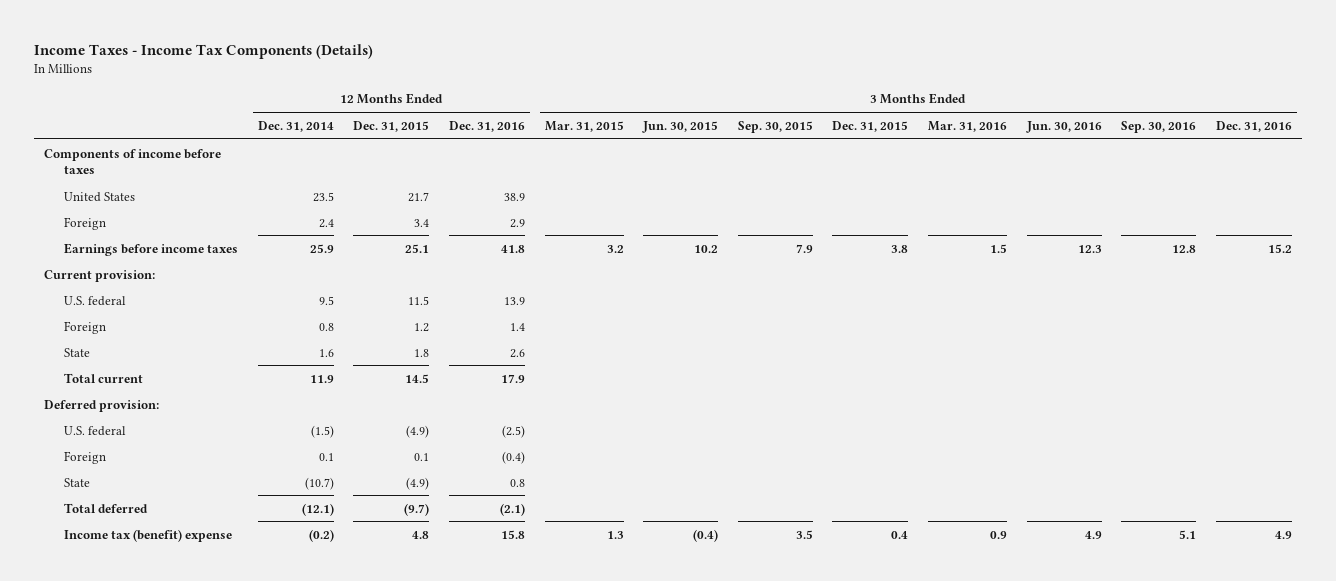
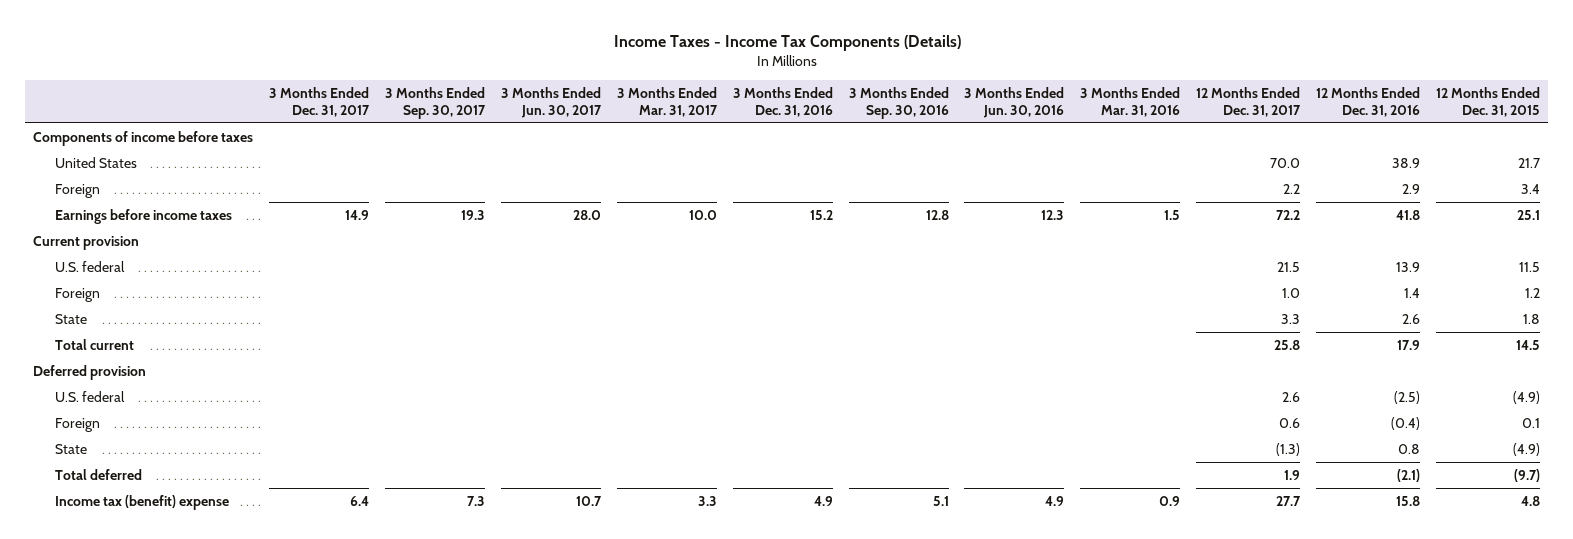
- | 12 Months Ended Dec. 31, 2014 | 12 Months Ended Dec. 31, 2015 | 12 Months Ended Dec. 31, 2016 | 3 Months Ended Mar. 31, 2015 | 3 Months Ended Jun. 30, 2015 | 3 Months Ended Sep. 30, 2015 | 3 Months Ended Dec. 31, 2015 | 3 Months Ended Mar. 31, 2016 | 3 Months Ended Jun. 30, 2016 | 3 Months Ended Sep. 30, 2016 | 3 Months Ended Dec. 31, 2016
+ | 3 Months Ended Dec. 31, 2017 | 3 Months Ended Sep. 30, 2017 | 3 Months Ended Jun. 30, 2017 | 3 Months Ended Mar. 31, 2017 | 3 Months Ended Dec. 31, 2016 | 3 Months Ended Sep. 30, 2016 | 3 Months Ended Jun. 30, 2016 | 3 Months Ended Mar. 31, 2016 | 12 Months Ended Dec. 31, 2017 | 12 Months Ended Dec. 31, 2016 | 12 Months Ended Dec. 31, 2015
- Current provision:
+ Current provision
- Deferred provision:
+ Deferred provision

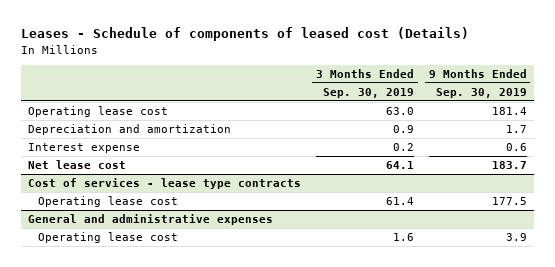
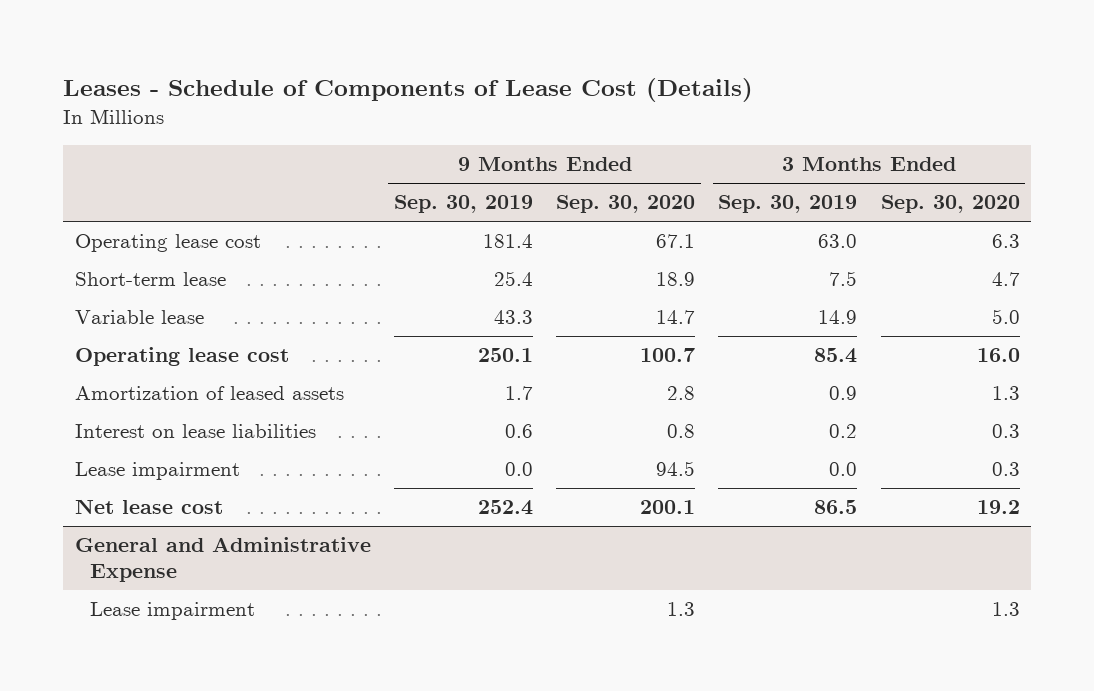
- Leases - Schedule of components of leased cost (Details)
+ Leases - Schedule of Components of Lease Cost (Details)
- | 3 Months Ended Sep. 30, 2019 | 9 Months Ended Sep. 30, 2019
+ | 9 Months Ended Sep. 30, 2019 | 9 Months Ended Sep. 30, 2020 | 3 Months Ended Sep. 30, 2019 | 3 Months Ended Sep. 30, 2020
- Depreciation and amortization | 0.9 | 1.7
- Interest expense | 0.2 | 0.6
- Net lease cost | 64.1 | 183.7
- Cost of services - lease type contracts
- Operating lease cost | 61.4 | 177.5
- General and administrative expenses
- Operating lease cost | 1.6 | 3.9
+ Short-term lease | 25.4 | 18.9 | 7.5 | 4.7
+ Variable lease | 43.3 | 14.7 | 14.9 | 5.0
+ Operating lease cost | 250.1 | 100.7 | 85.4 | 16.0
+ Amortization of leased assets | 1.7 | 2.8 | 0.9 | 1.3
+ Interest on lease liabilities | 0.6 | 0.8 | 0.2 | 0.3
+ Lease impairment | 0.0 | 94.5 | 0.0 | 0.3
+ Net lease cost | 252.4 | 200.1 | 86.5 | 19.2
+ General and Administrative Expense
+ Lease impairment | | 1.3 | | 1.3

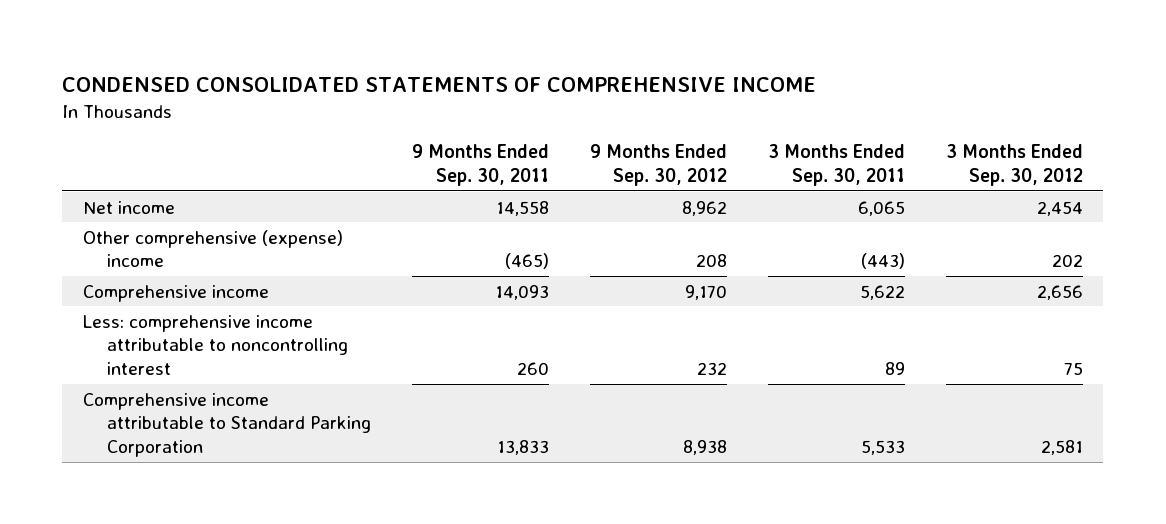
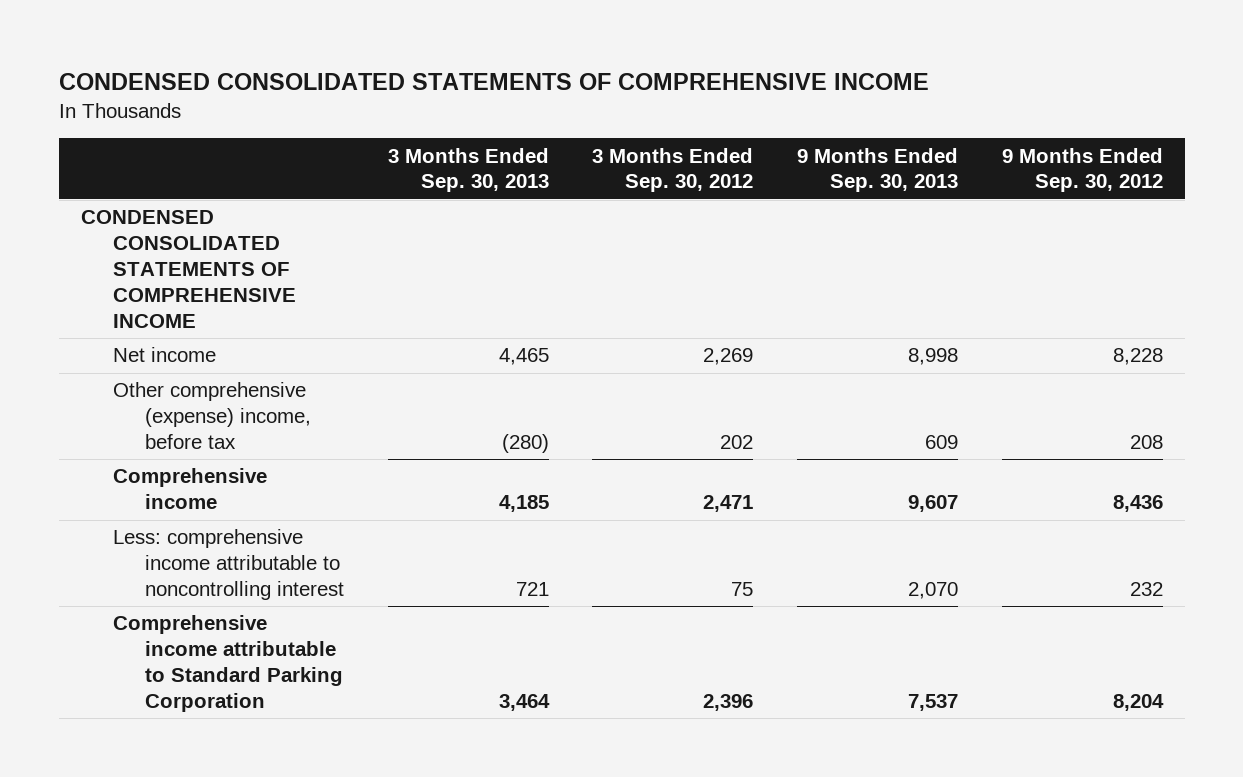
- | 9 Months Ended Sep. 30, 2011 | 9 Months Ended Sep. 30, 2012 | 3 Months Ended Sep. 30, 2011 | 3 Months Ended Sep. 30, 2012
+ | 3 Months Ended Sep. 30, 2013 | 3 Months Ended Sep. 30, 2012 | 9 Months Ended Sep. 30, 2013 | 9 Months Ended Sep. 30, 2012
- Net income | 14,558 | 8,962 | 6,065 | 2,454
- Other comprehensive (expense) income | (465) | 208 | (443) | 202
- Comprehensive income | 14,093 | 9,170 | 5,622 | 2,656
+ CONDENSED CONSOLIDATED STATEMENTS OF COMPREHENSIVE INCOME
+ Net income | 4,465 | 2,269 | 8,998 | 8,228
+ Other comprehensive (expense) income, before tax | (280) | 202 | 609 | 208
+ Comprehensive income | 4,185 | 2,471 | 9,607 | 8,436
- Comprehensive income attributable to Standard Parking Corporation | 13,833 | 8,938 | 5,533 | 2,581
+ Comprehensive income attributable to Standard Parking Corporation | 3,464 | 2,396 | 7,537 | 8,204

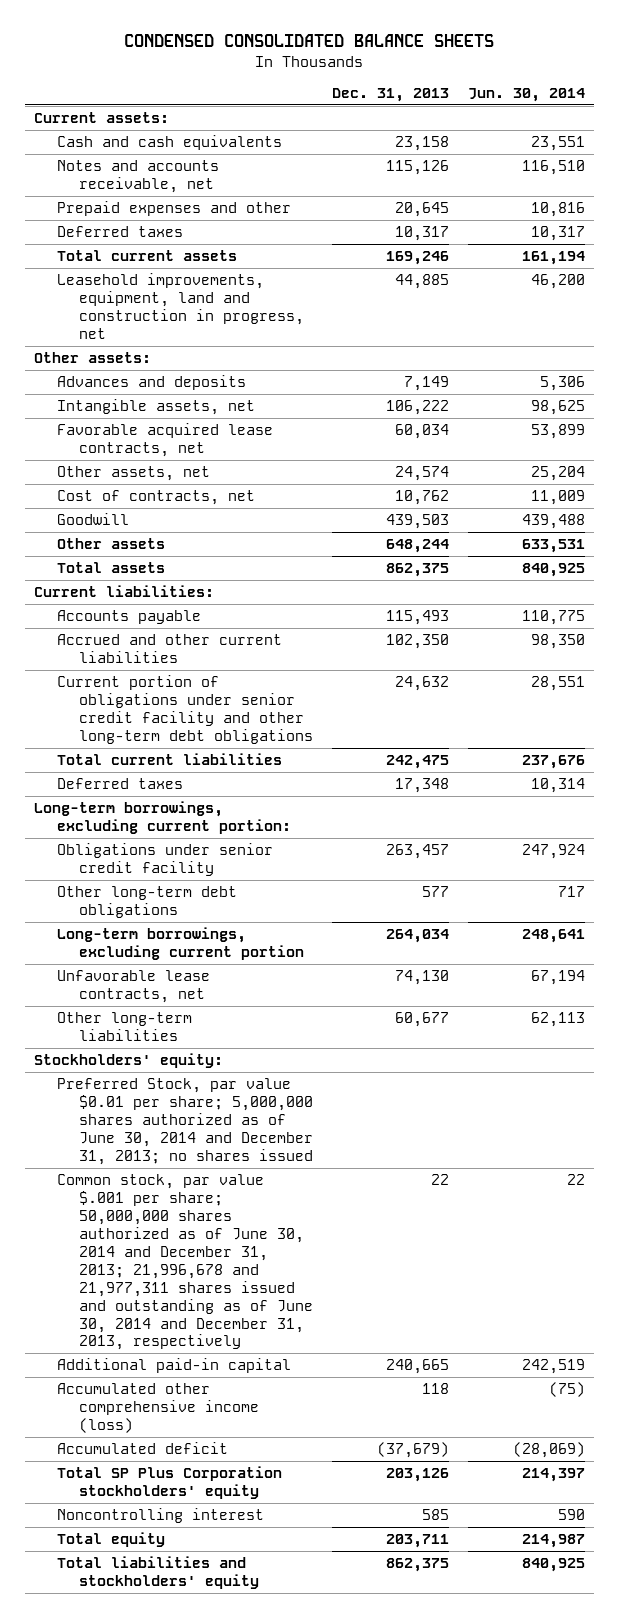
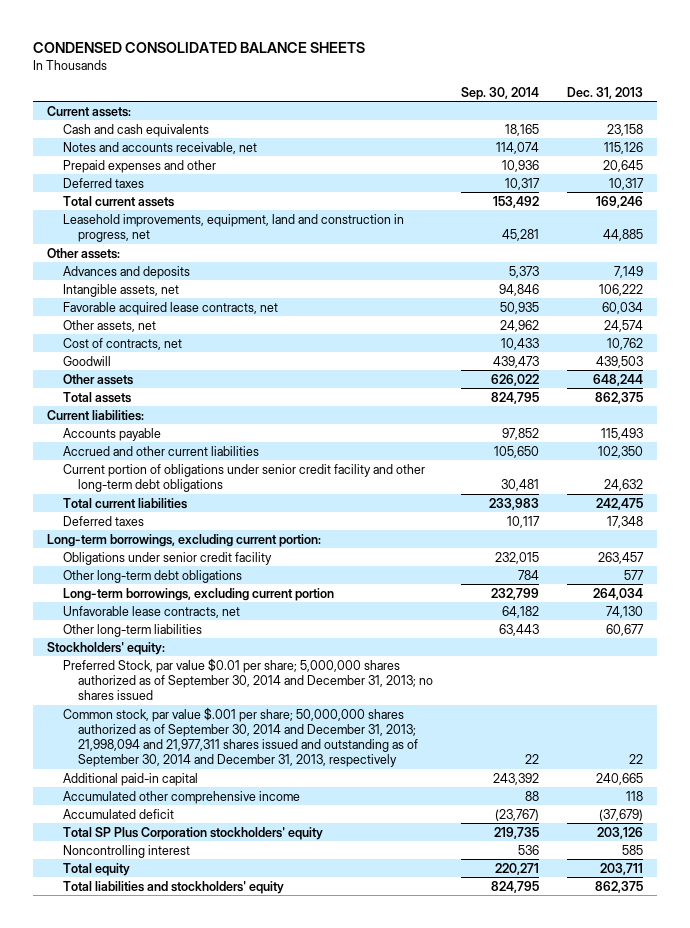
- | Dec. 31, 2013 | Jun. 30, 2014
+ | Sep. 30, 2014 | Dec. 31, 2013
- Preferred Stock, par value $0.01 per share; 5,000,000 shares authorized as of June 30, 2014 and December 31, 2013; no shares issued
- Common stock, par value $.001 per share; 50,000,000 shares authorized as of June 30, 2014 and December 31, 2013; 21,996,678 and 21,977,311 shares issued and outstanding as of June 30, 2014 and December 31, 2013, respectively | 22 | 22
+ Preferred Stock, par value $0.01 per share; 5,000,000 shares authorized as of September 30, 2014 and December 31, 2013; no shares issued
+ Common stock, par value $.001 per share; 50,000,000 shares authorized as of September 30, 2014 and December 31, 2013; 21,998,094 and 21,977,311 shares issued and outstanding as of September 30, 2014 and December 31, 2013, respectively | 22 | 22
- Accumulated other comprehensive income (loss) | 118 | (75)
+ Accumulated other comprehensive income | 88 | 118

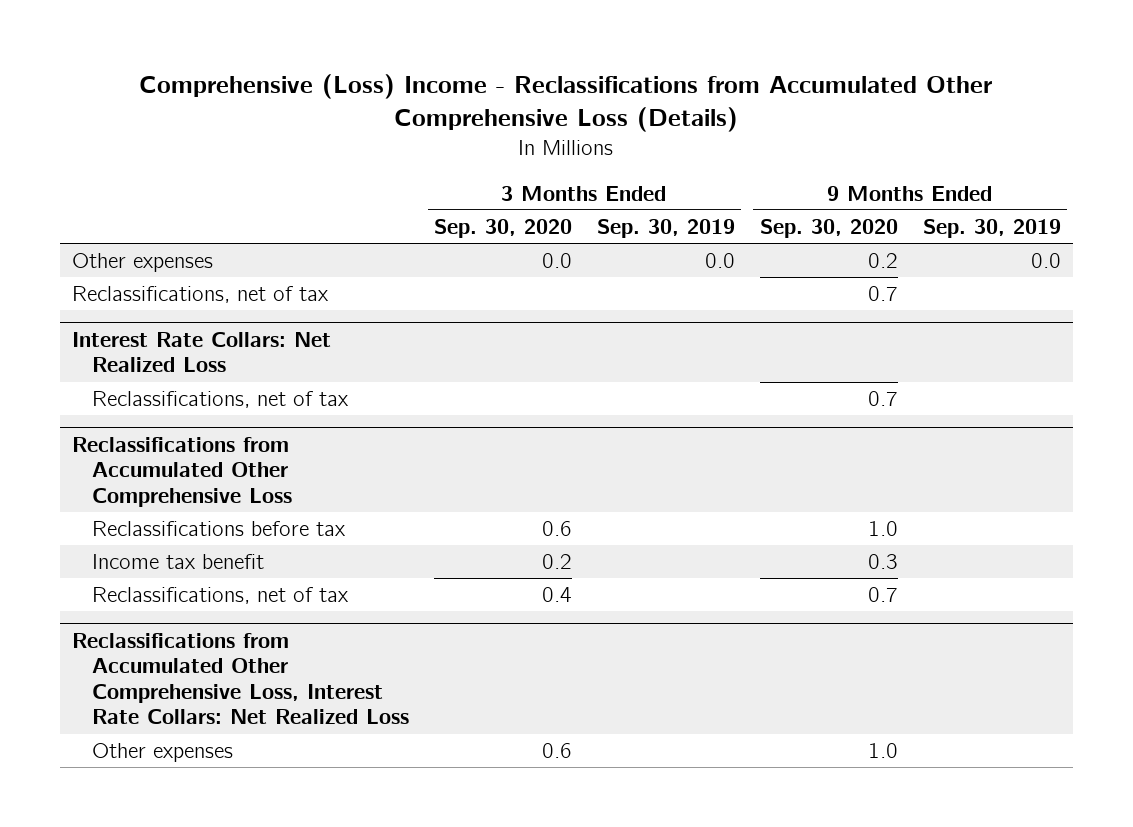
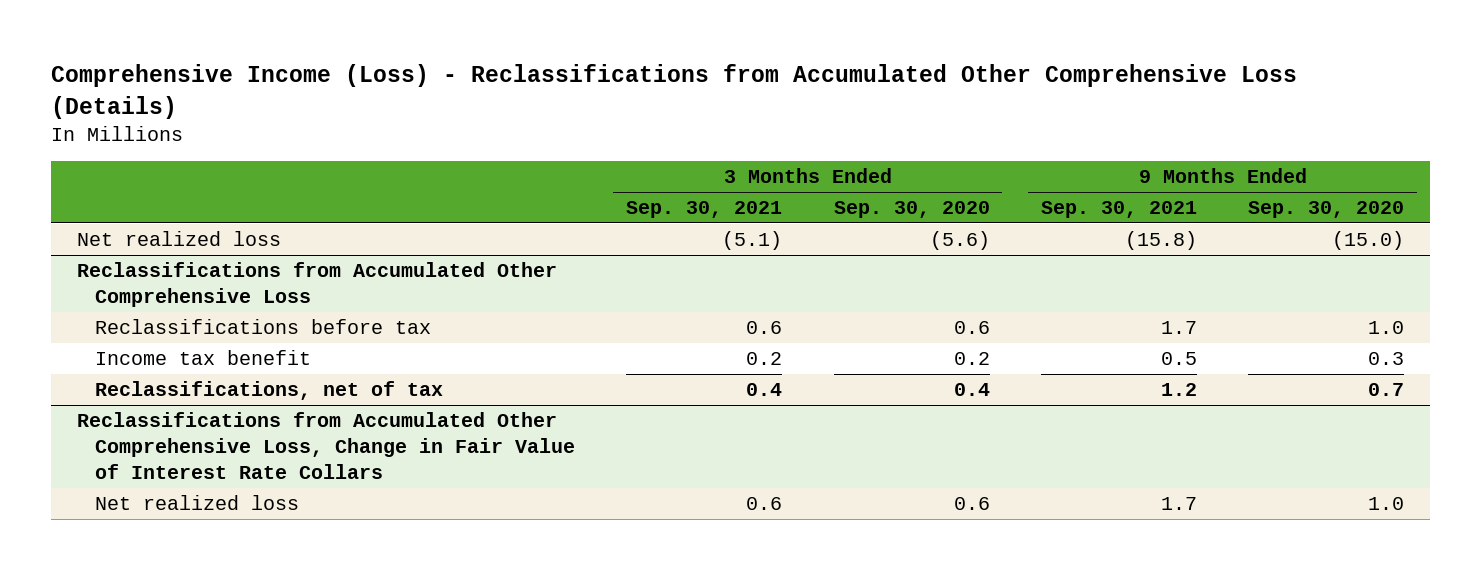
- Comprehensive (Loss) Income - Reclassifications from Accumulated Other Comprehensive Loss (Details)
+ Comprehensive Income (Loss) - Reclassifications from Accumulated Other Comprehensive Loss (Details)
- | 3 Months Ended Sep. 30, 2020 | 3 Months Ended Sep. 30, 2019 | 9 Months Ended Sep. 30, 2020 | 9 Months Ended Sep. 30, 2019
+ | 3 Months Ended Sep. 30, 2021 | 3 Months Ended Sep. 30, 2020 | 9 Months Ended Sep. 30, 2021 | 9 Months Ended Sep. 30, 2020
- Other expenses | 0.0 | 0.0 | 0.2 | 0.0
- Reclassifications, net of tax | | | 0.7 |
- Interest Rate Collars: Net Realized Loss
- Reclassifications, net of tax | | | 0.7 |
+ Net realized loss | (5.1) | (5.6) | (15.8) | (15.0)
- Reclassifications from Accumulated Other Comprehensive Loss, Interest Rate Collars: Net Realized Loss
- Other expenses | 0.6 | | 1.0 |
+ Reclassifications from Accumulated Other Comprehensive Loss, Change in Fair Value of Interest Rate Collars
+ Net realized loss | 0.6 | 0.6 | 1.7 | 1.0

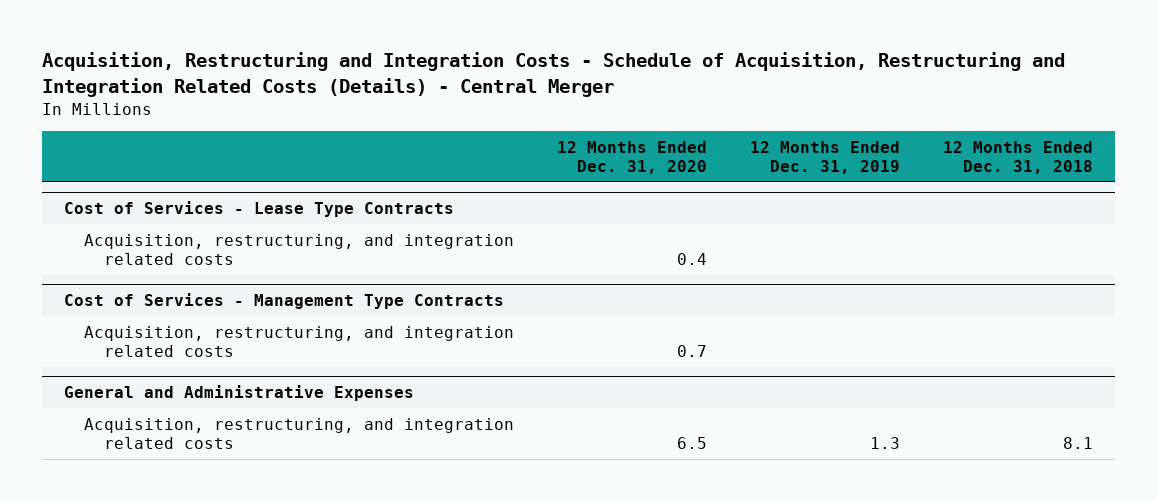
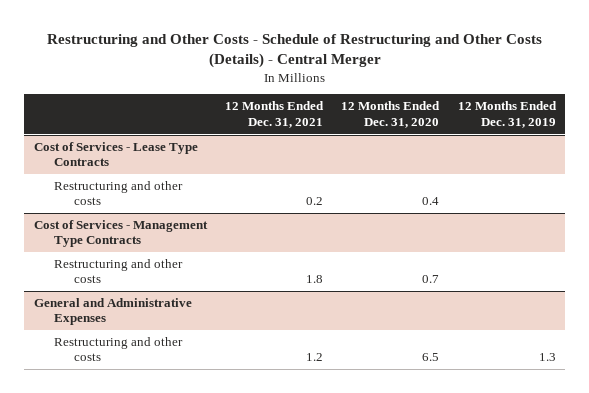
- Acquisition, Restructuring and Integration Costs - Schedule of Acquisition, Restructuring and Integration Related Costs (Details) - Central Merger
+ Restructuring and Other Costs - Schedule of Restructuring and Other Costs (Details) - Central Merger
- | 12 Months Ended Dec. 31, 2020 | 12 Months Ended Dec. 31, 2019 | 12 Months Ended Dec. 31, 2018
+ | 12 Months Ended Dec. 31, 2021 | 12 Months Ended Dec. 31, 2020 | 12 Months Ended Dec. 31, 2019
@ Cost of Services - Lease Type Contracts
- Acquisition, restructuring, and integration related costs | 0.4 | |
+ Restructuring and other costs | 0.2 | 0.4 |
@ Cost of Services - Management Type Contracts
- Acquisition, restructuring, and integration related costs | 0.7 | |
+ Restructuring and other costs | 1.8 | 0.7 |
@ General and Administrative Expenses
- Acquisition, restructuring, and integration related costs | 6.5 | 1.3 | 8.1
+ Restructuring and other costs | 1.2 | 6.5 | 1.3

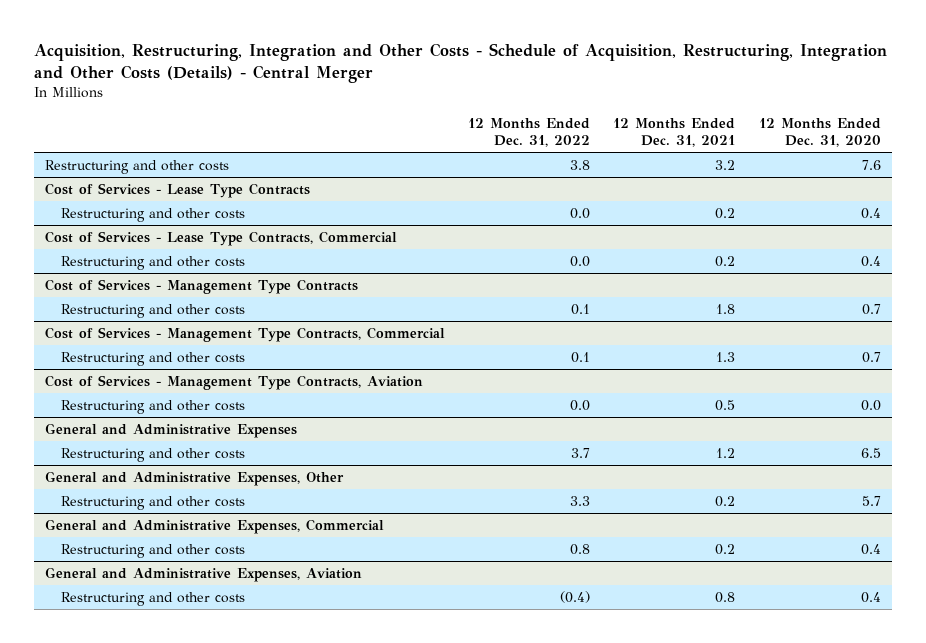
- Restructuring and Other Costs - Schedule of Restructuring and Other Costs (Details) - Central Merger
+ Acquisition, Restructuring, Integration and Other Costs - Schedule of Acquisition, Restructuring, Integration and Other Costs (Details) - Central Merger
- | 12 Months Ended Dec. 31, 2021 | 12 Months Ended Dec. 31, 2020 | 12 Months Ended Dec. 31, 2019
+ | 12 Months Ended Dec. 31, 2022 | 12 Months Ended Dec. 31, 2021 | 12 Months Ended Dec. 31, 2020
+ Restructuring and other costs | 3.8 | 3.2 | 7.6
+ Cost of Services - Lease Type Contracts, Commercial
+ Restructuring and other costs | 0.0 | 0.2 | 0.4
+ Cost of Services - Management Type Contracts, Commercial
+ Restructuring and other costs | 0.1 | 1.3 | 0.7
+ Cost of Services - Management Type Contracts, Aviation
+ Restructuring and other costs | 0.0 | 0.5 | 0.0
+ General and Administrative Expenses, Other
+ Restructuring and other costs | 3.3 | 0.2 | 5.7
+ General and Administrative Expenses, Commercial
+ Restructuring and other costs | 0.8 | 0.2 | 0.4
+ General and Administrative Expenses, Aviation
+ Restructuring and other costs | (0.4) | 0.8 | 0.4

